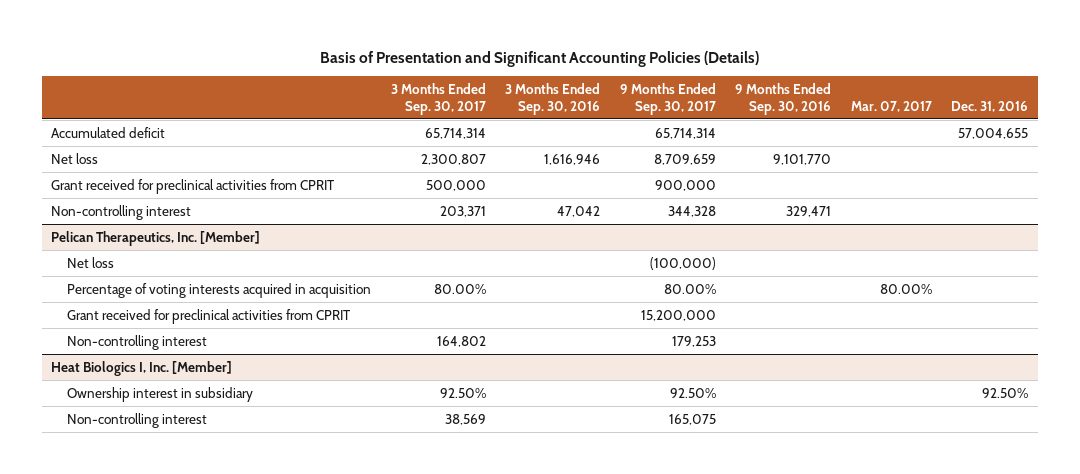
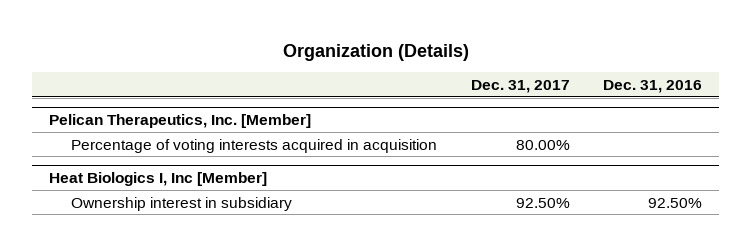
- Basis of Presentation and Significant Accounting Policies (Details)
+ Organization (Details)
- | 3 Months Ended Sep. 30, 2017 | 3 Months Ended Sep. 30, 2016 | 9 Months Ended Sep. 30, 2017 | 9 Months Ended Sep. 30, 2016 | Mar. 07, 2017 | Dec. 31, 2016
+ | Dec. 31, 2017 | Dec. 31, 2016
- Accumulated deficit | 65,714,314 | | 65,714,314 | | | 57,004,655
- Net loss | 2,300,807 | 1,616,946 | 8,709,659 | 9,101,770 | |
- Grant received for preclinical activities from CPRIT | 500,000 | | 900,000 | | |
- Non-controlling interest | 203,371 | 47,042 | 344,328 | 329,471 | |
@ Pelican Therapeutics, Inc. [Member]
- Net loss | | | (100,000) | | |
- Grant received for preclinical activities from CPRIT | | | 15,200,000 | | |
- Non-controlling interest | 164,802 | | 179,253 | | |
- Heat Biologics I, Inc. [Member]
+ Heat Biologics I, Inc [Member]
- Non-controlling interest | 38,569 | | 165,075 | | |

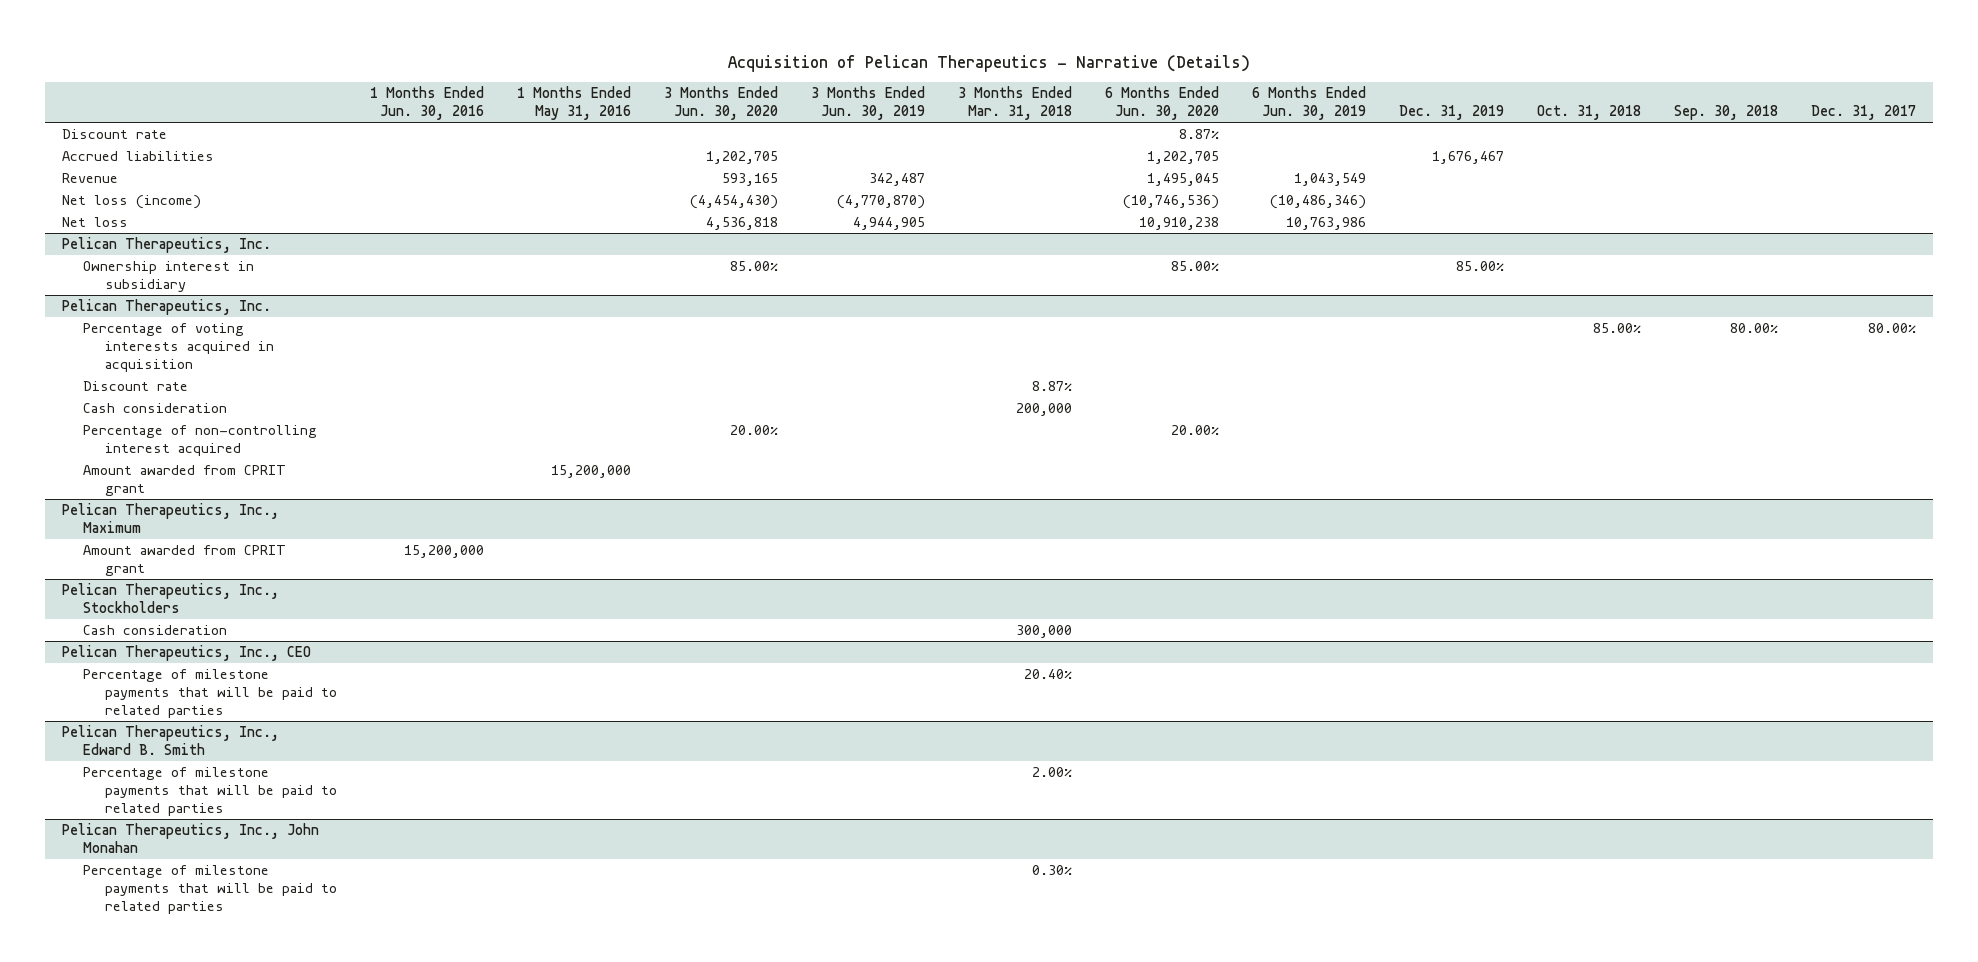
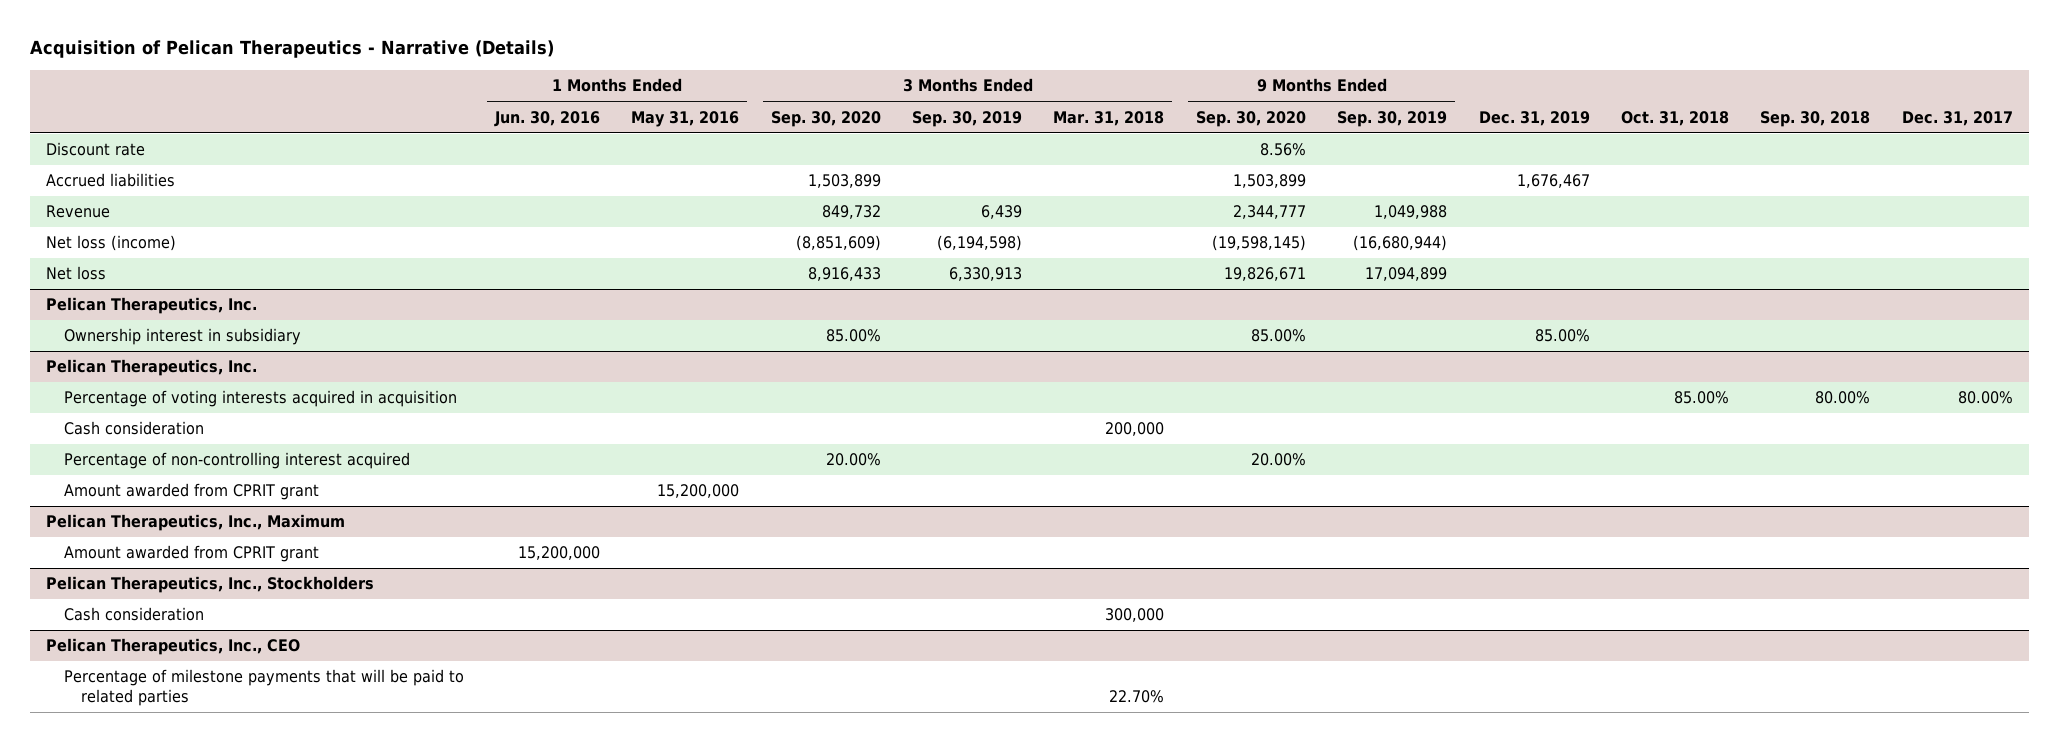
- | 1 Months Ended Jun. 30, 2016 | 1 Months Ended May 31, 2016 | 3 Months Ended Jun. 30, 2020 | 3 Months Ended Jun. 30, 2019 | 3 Months Ended Mar. 31, 2018 | 6 Months Ended Jun. 30, 2020 | 6 Months Ended Jun. 30, 2019 | Dec. 31, 2019 | Oct. 31, 2018 | Sep. 30, 2018 | Dec. 31, 2017
+ | 1 Months Ended Jun. 30, 2016 | 1 Months Ended May 31, 2016 | 3 Months Ended Sep. 30, 2020 | 3 Months Ended Sep. 30, 2019 | 3 Months Ended Mar. 31, 2018 | 9 Months Ended Sep. 30, 2020 | 9 Months Ended Sep. 30, 2019 | Dec. 31, 2019 | Oct. 31, 2018 | Sep. 30, 2018 | Dec. 31, 2017
@ Pelican Therapeutics, Inc.
- Discount rate | | | | | 8.87% | | | | | |
@ Pelican Therapeutics, Inc., CEO
- Percentage of milestone payments that will be paid to related parties | | | | | 20.40% | | | | | |
- Pelican Therapeutics, Inc., Edward B. Smith
- Percentage of milestone payments that will be paid to related parties | | | | | 2.00% | | | | | |
- Pelican Therapeutics, Inc., John Monahan
- Percentage of milestone payments that will be paid to related parties | | | | | 0.30% | | | | | |
@ Pelican Therapeutics, Inc., CEO
+ Percentage of milestone payments that will be paid to related parties | | | | | 22.70% | | | | | |

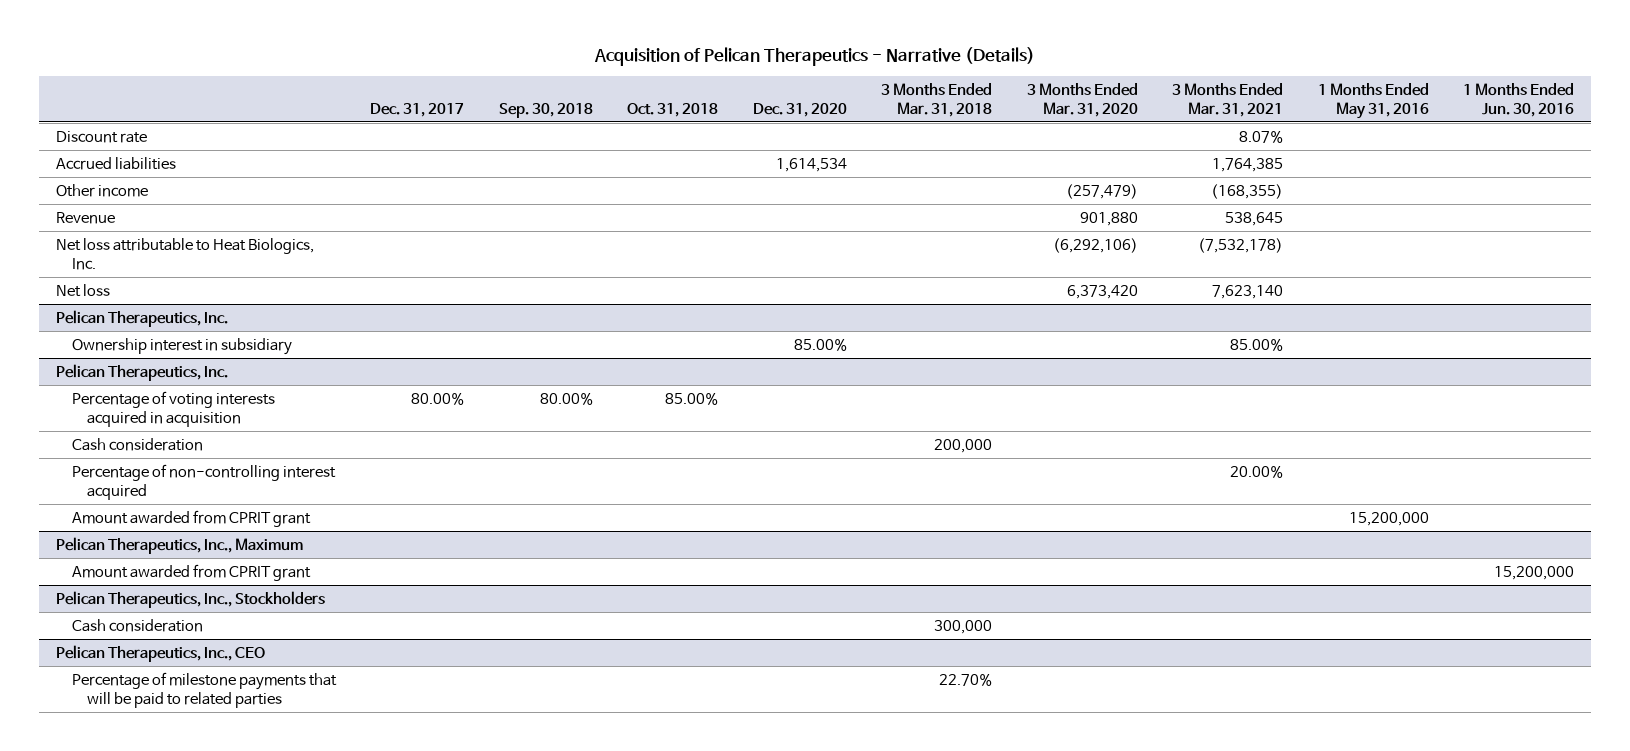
- | 1 Months Ended Jun. 30, 2016 | 1 Months Ended May 31, 2016 | 3 Months Ended Sep. 30, 2020 | 3 Months Ended Sep. 30, 2019 | 3 Months Ended Mar. 31, 2018 | 9 Months Ended Sep. 30, 2020 | 9 Months Ended Sep. 30, 2019 | Dec. 31, 2019 | Oct. 31, 2018 | Sep. 30, 2018 | Dec. 31, 2017
+ | Dec. 31, 2017 | Sep. 30, 2018 | Oct. 31, 2018 | Dec. 31, 2020 | 3 Months Ended Mar. 31, 2018 | 3 Months Ended Mar. 31, 2020 | 3 Months Ended Mar. 31, 2021 | 1 Months Ended May 31, 2016 | 1 Months Ended Jun. 30, 2016
+ Other income | | | | | | (257,479) | (168,355) | |
- Net loss (income) | | | (8,851,609) | (6,194,598) | | (19,598,145) | (16,680,944) | | | |
+ Net loss attributable to Heat Biologics, Inc. | | | | | | (6,292,106) | (7,532,178) | |

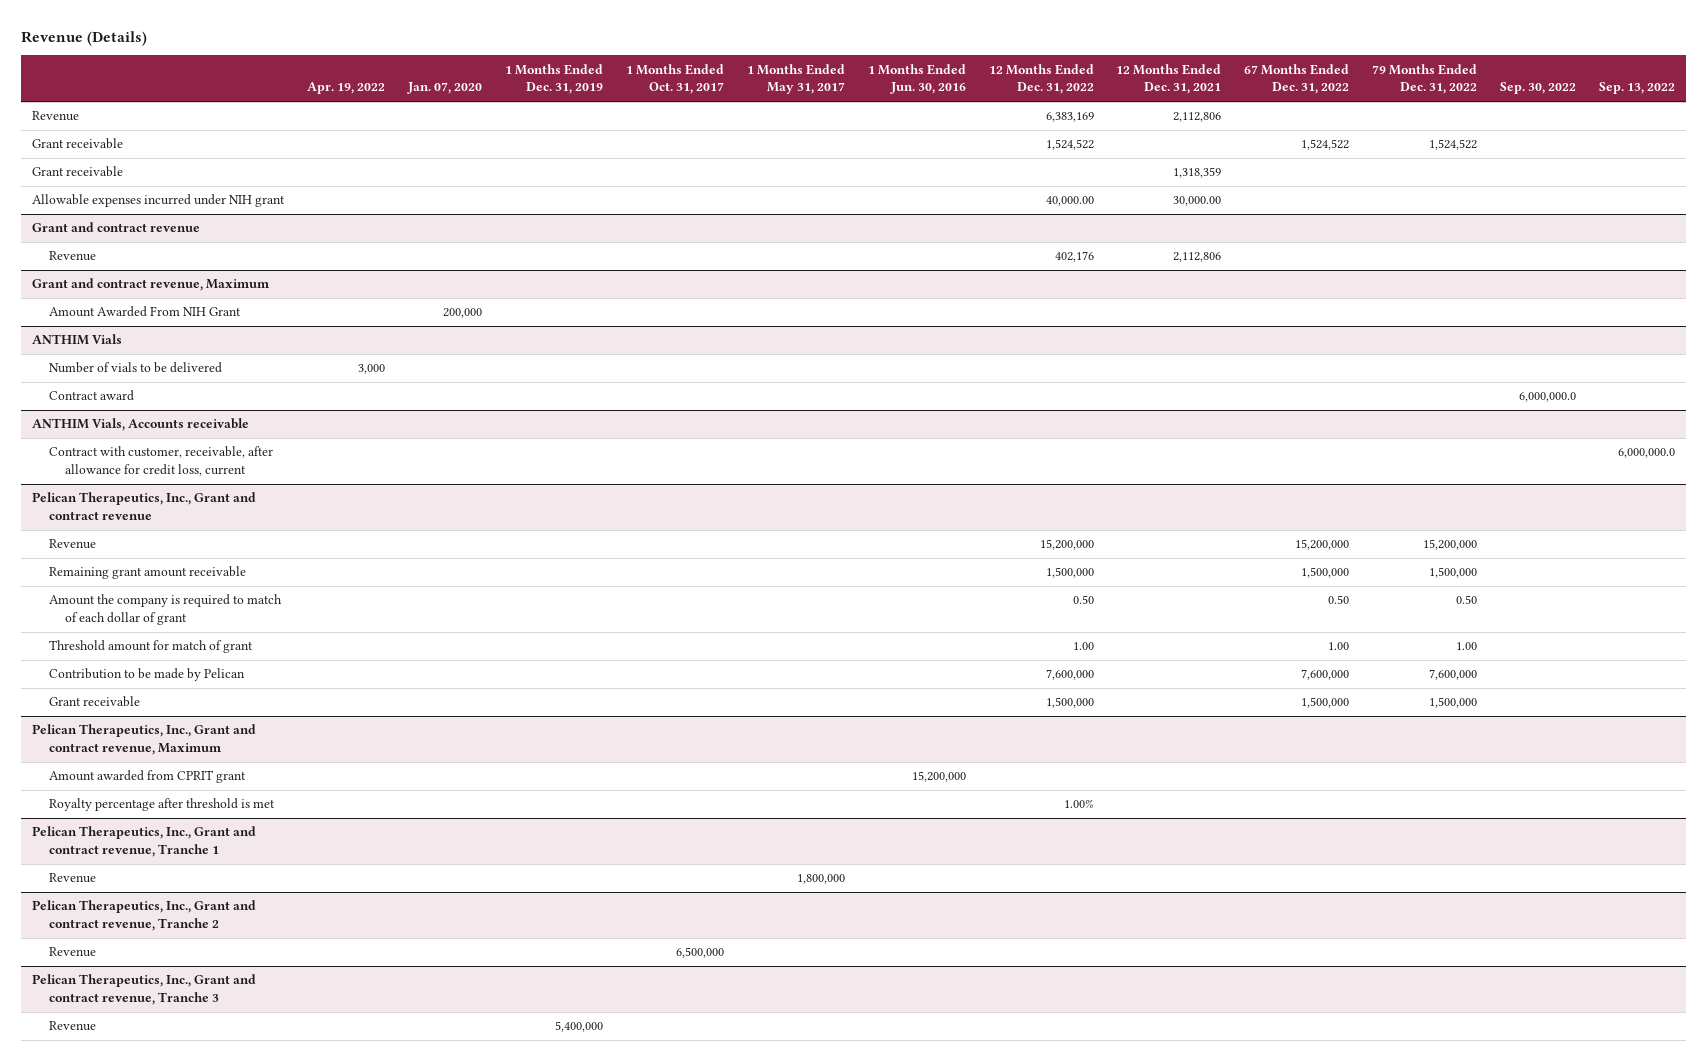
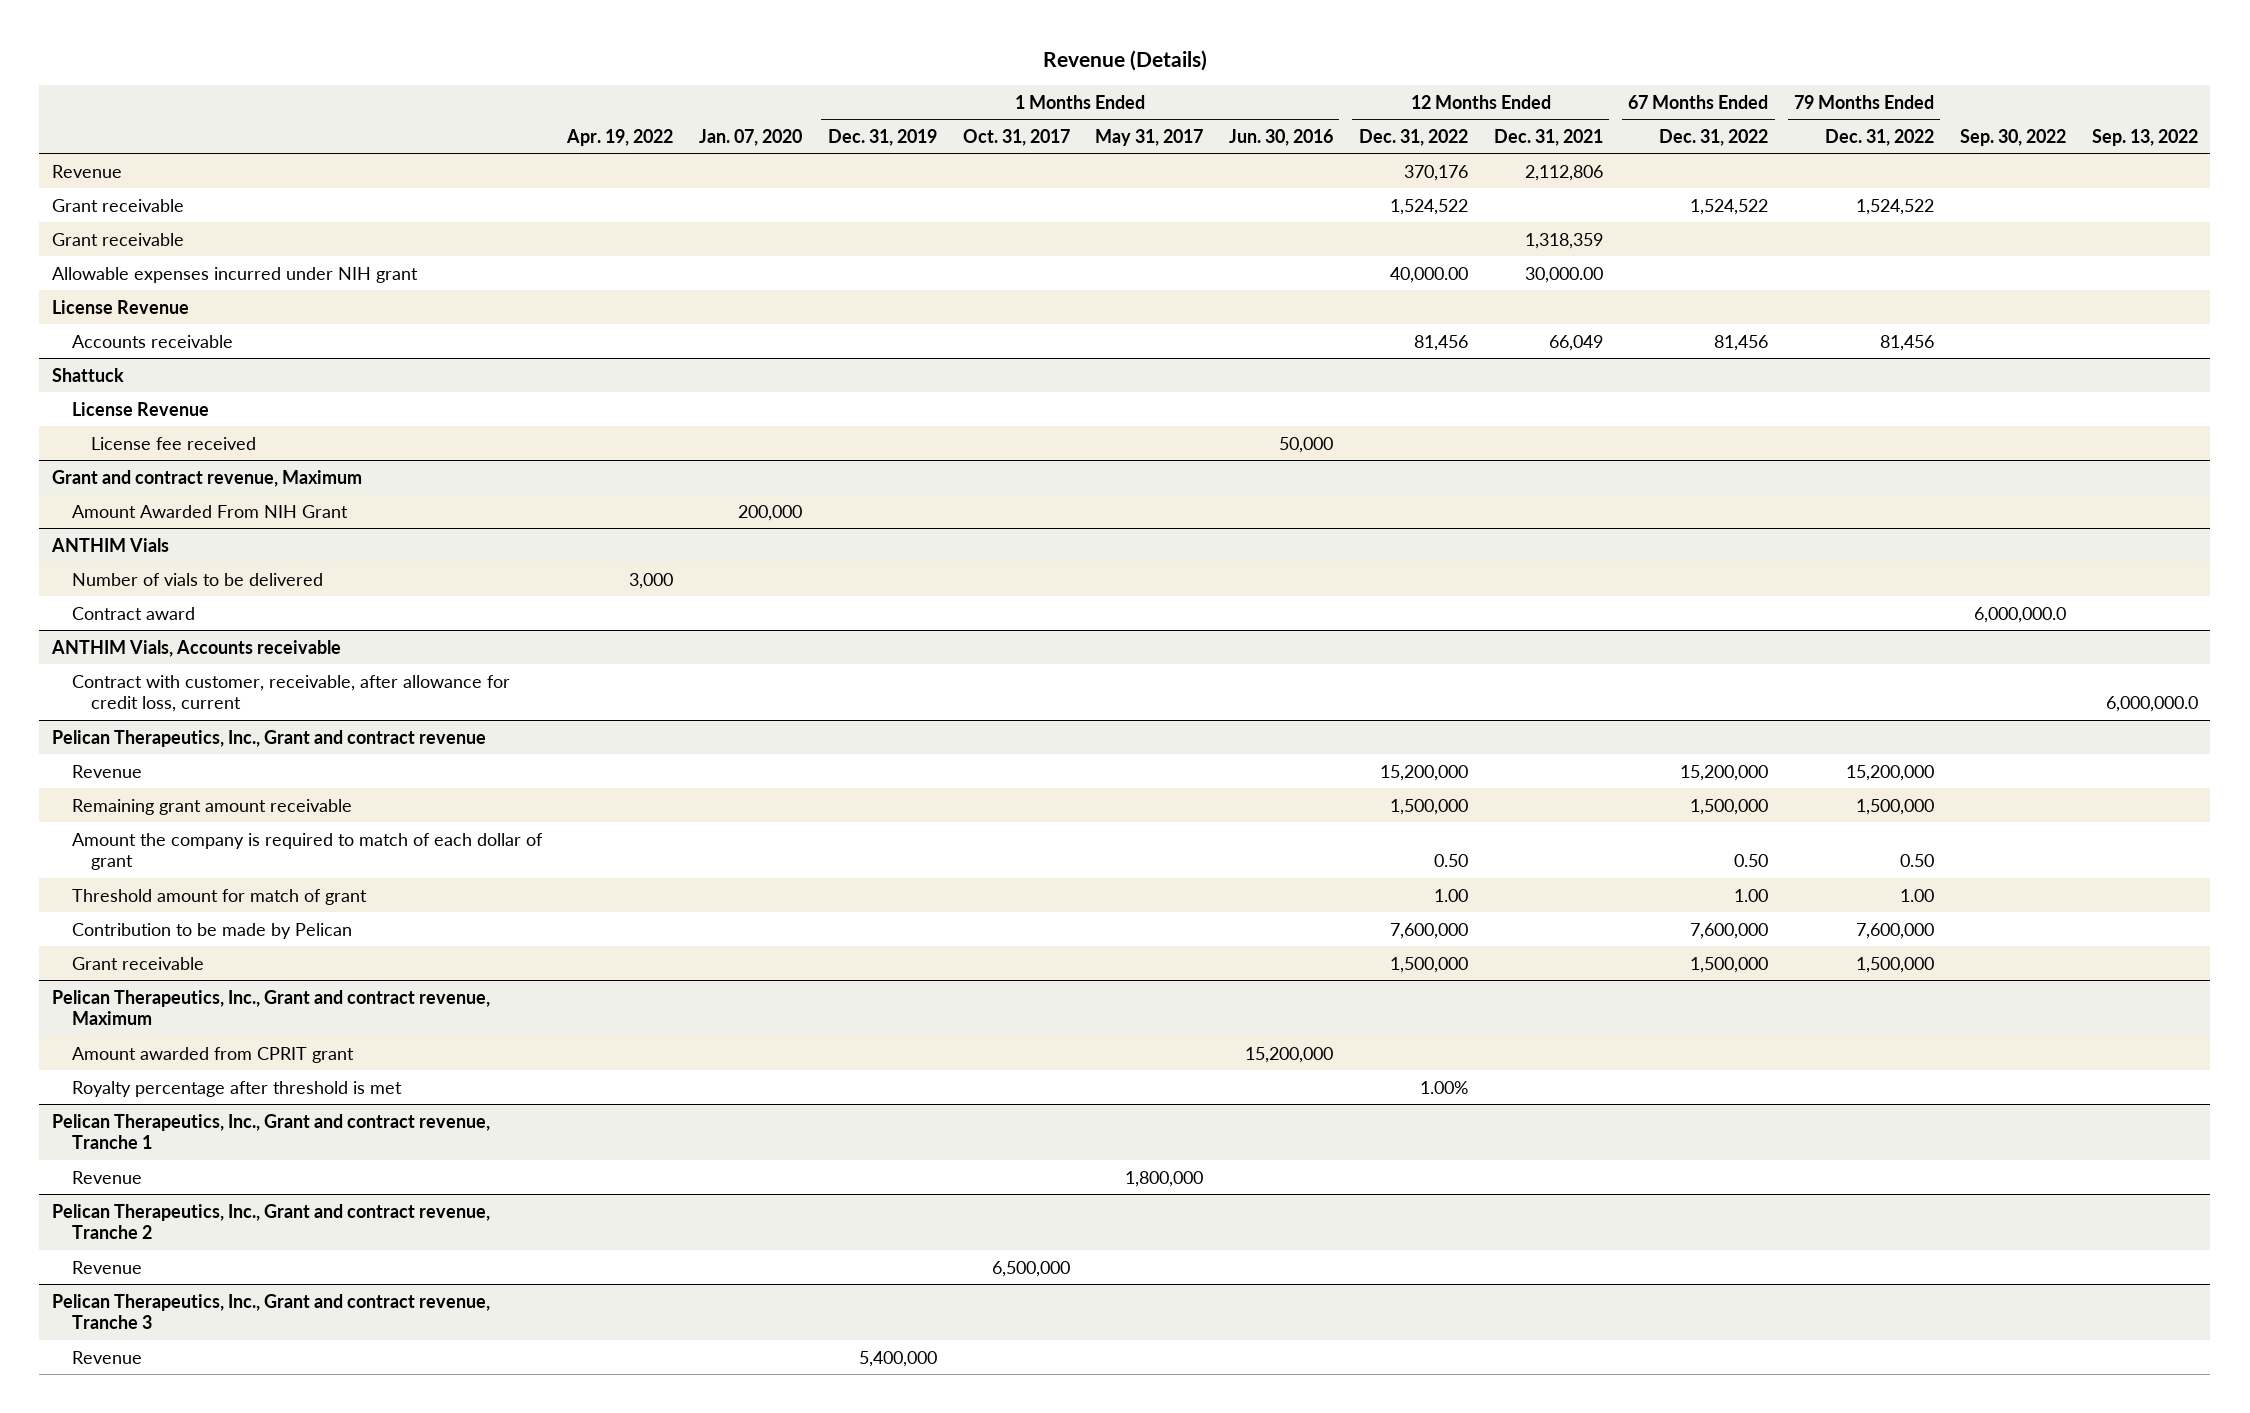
- Revenue | | | | | | | 6,383,169 | 2,112,806 | | | |
+ Revenue | | | | | | | 370,176 | 2,112,806 | | | |
- Grant and contract revenue
- Revenue | | | | | | | 402,176 | 2,112,806 | | | |
+ License Revenue
+ Accounts receivable | | | | | | | 81,456 | 66,049 | 81,456 | 81,456 | |
+ Shattuck
+ License Revenue
+ License fee received | | | | | | 50,000 | | | | | |

